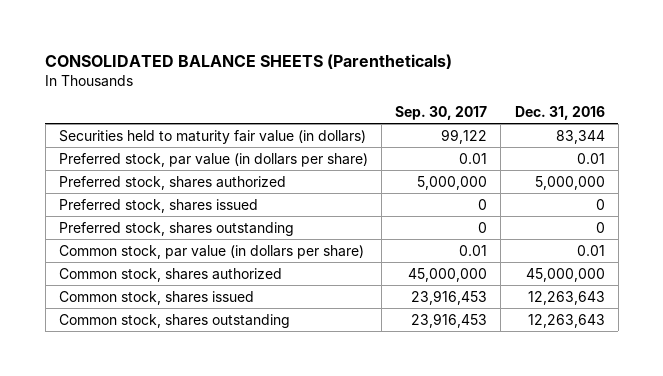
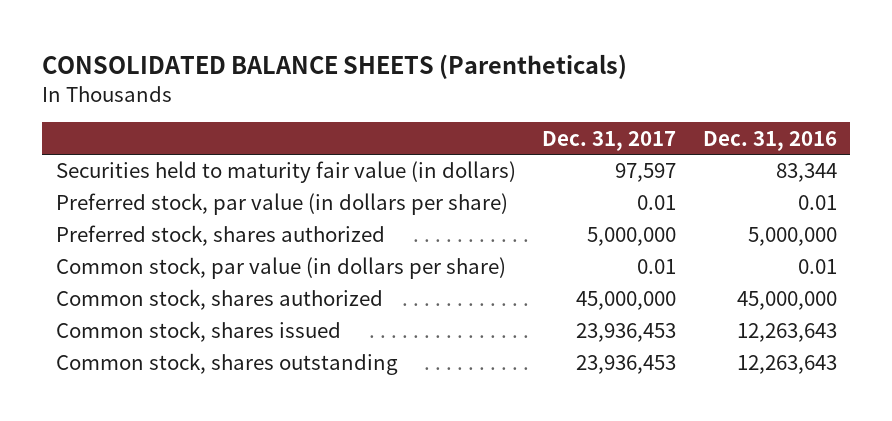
- | Sep. 30, 2017 | Dec. 31, 2016
+ | Dec. 31, 2017 | Dec. 31, 2016
- Preferred stock, shares issued | 0 | 0
- Preferred stock, shares outstanding | 0 | 0

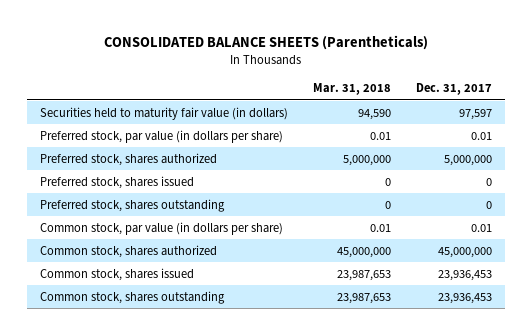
- | Dec. 31, 2017 | Dec. 31, 2016
+ | Mar. 31, 2018 | Dec. 31, 2017
+ Preferred stock, shares issued | 0 | 0
+ Preferred stock, shares outstanding | 0 | 0

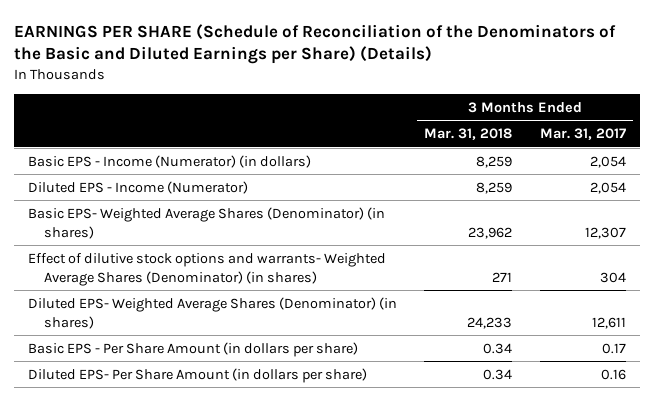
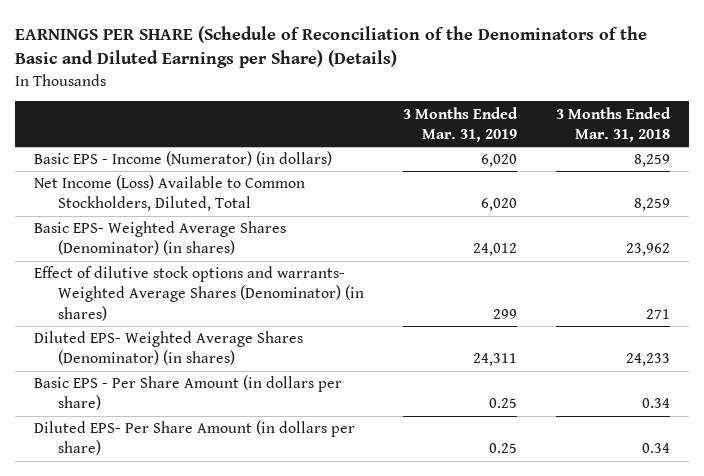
- | 3 Months Ended Mar. 31, 2018 | 3 Months Ended Mar. 31, 2017
+ | 3 Months Ended Mar. 31, 2019 | 3 Months Ended Mar. 31, 2018
- Diluted EPS - Income (Numerator) | 8,259 | 2,054
+ Net Income (Loss) Available to Common Stockholders, Diluted, Total | 6,020 | 8,259

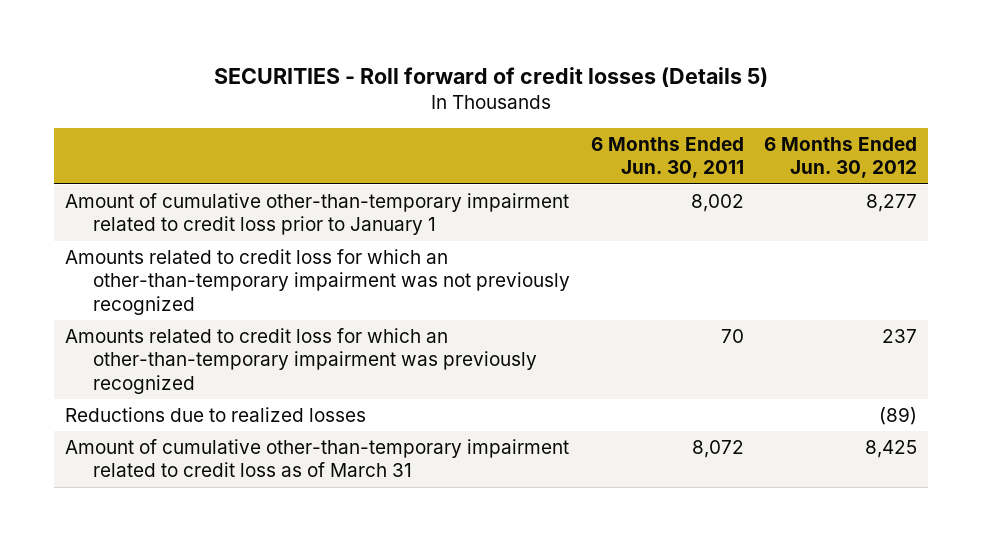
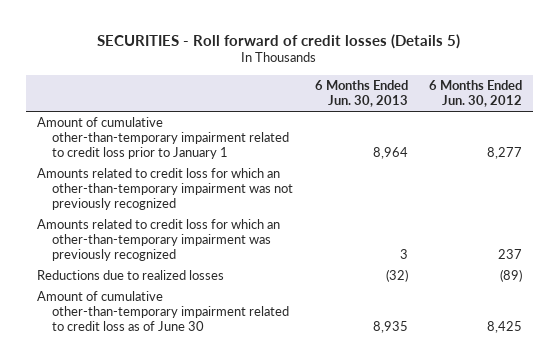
- | 6 Months Ended Jun. 30, 2011 | 6 Months Ended Jun. 30, 2012
+ | 6 Months Ended Jun. 30, 2013 | 6 Months Ended Jun. 30, 2012
- Amount of cumulative other-than-temporary impairment related to credit loss as of March 31 | 8,072 | 8,425
+ Amount of cumulative other-than-temporary impairment related to credit loss as of June 30 | 8,935 | 8,425

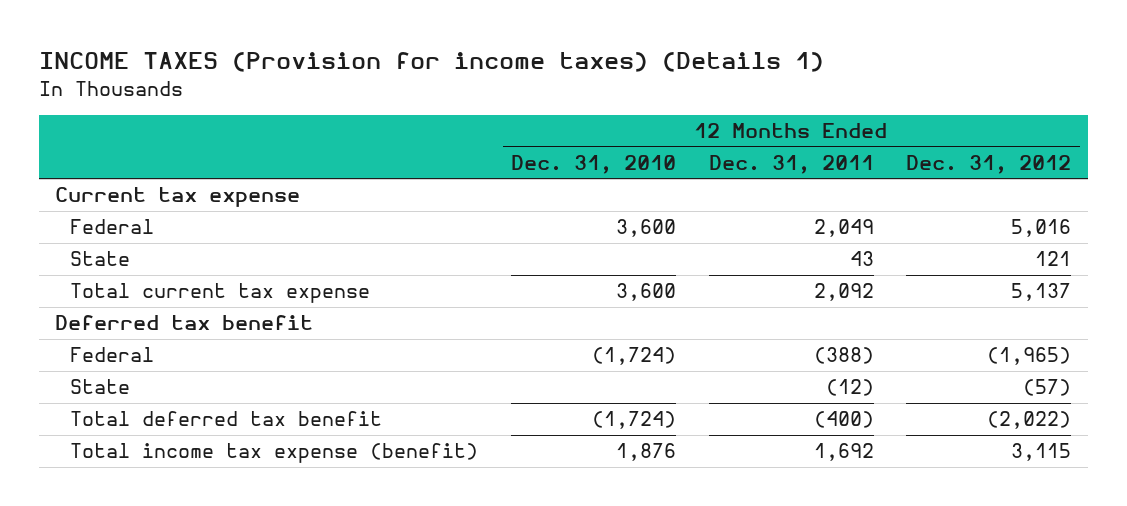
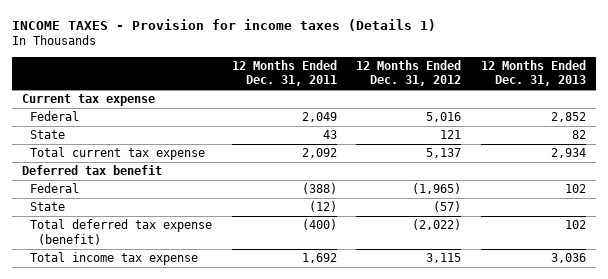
- INCOME TAXES (Provision for income taxes) (Details 1)
+ INCOME TAXES - Provision for income taxes (Details 1)
- | 12 Months Ended Dec. 31, 2010 | 12 Months Ended Dec. 31, 2011 | 12 Months Ended Dec. 31, 2012
+ | 12 Months Ended Dec. 31, 2011 | 12 Months Ended Dec. 31, 2012 | 12 Months Ended Dec. 31, 2013
- Total deferred tax benefit | (1,724) | (400) | (2,022)
- Total income tax expense (benefit) | 1,876 | 1,692 | 3,115
+ Total deferred tax expense (benefit) | (400) | (2,022) | 102
+ Total income tax expense | 1,692 | 3,115 | 3,036

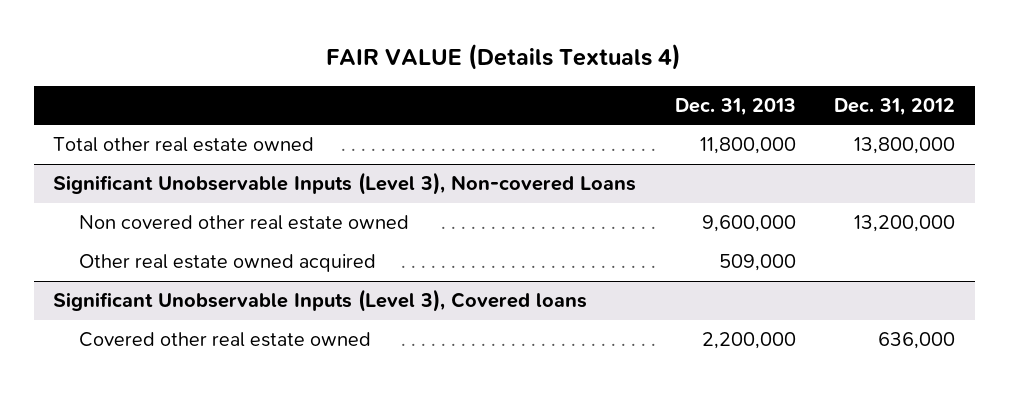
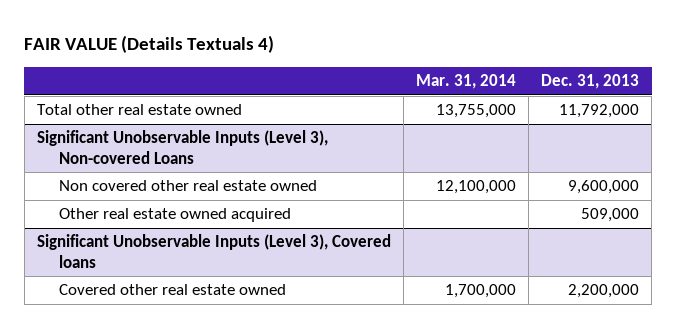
- | Dec. 31, 2013 | Dec. 31, 2012
+ | Mar. 31, 2014 | Dec. 31, 2013
- Total other real estate owned | 11,800,000 | 13,800,000
+ Total other real estate owned | 13,755,000 | 11,792,000

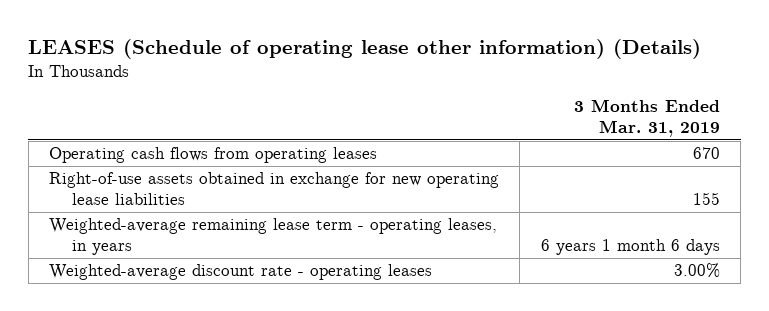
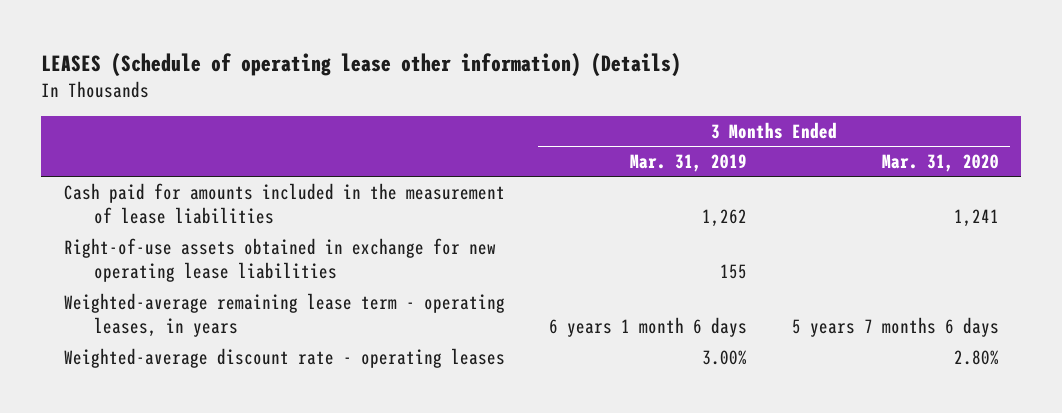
- | 3 Months Ended Mar. 31, 2019
+ | 3 Months Ended Mar. 31, 2019 | 3 Months Ended Mar. 31, 2020
- Operating cash flows from operating leases | 670
+ Cash paid for amounts included in the measurement of lease liabilities | 1,262 | 1,241

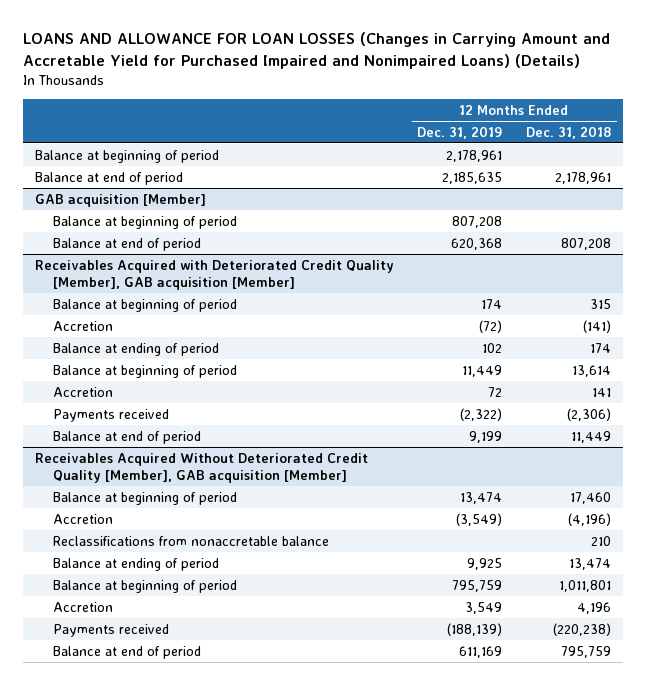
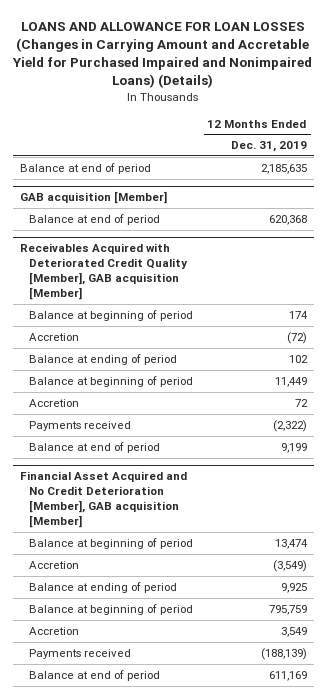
- | 12 Months Ended Dec. 31, 2019 | 12 Months Ended Dec. 31, 2018
+ | 12 Months Ended Dec. 31, 2019
- Balance at beginning of period | 2,178,961 |
@ GAB acquisition [Member]
- Balance at beginning of period | 807,208 |
- Receivables Acquired Without Deteriorated Credit Quality [Member], GAB acquisition [Member]
+ Financial Asset Acquired and No Credit Deterioration [Member], GAB acquisition [Member]
- Reclassifications from nonaccretable balance | | 210

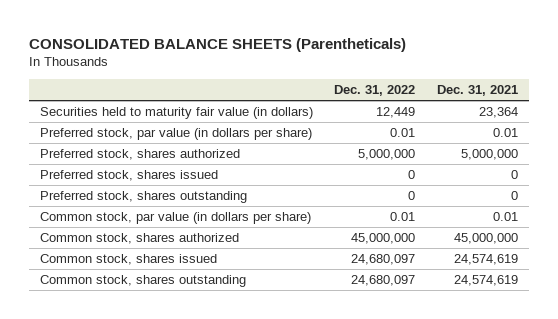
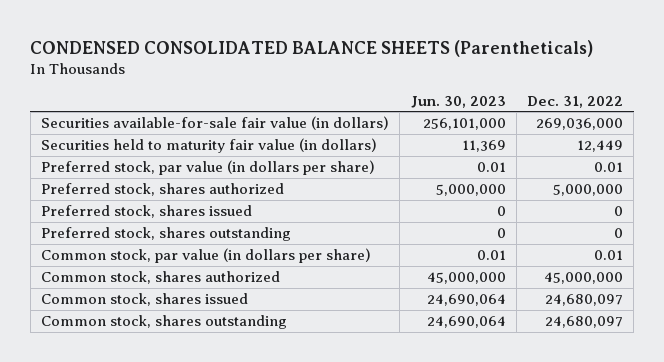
- CONSOLIDATED BALANCE SHEETS (Parentheticals)
+ CONDENSED CONSOLIDATED BALANCE SHEETS (Parentheticals)
- | Dec. 31, 2022 | Dec. 31, 2021
+ | Jun. 30, 2023 | Dec. 31, 2022
+ Securities available-for-sale fair value (in dollars) | 256,101,000 | 269,036,000

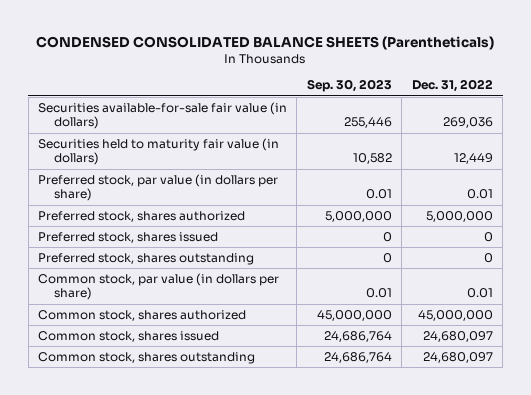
- | Jun. 30, 2023 | Dec. 31, 2022
+ | Sep. 30, 2023 | Dec. 31, 2022
- Securities available-for-sale fair value (in dollars) | 256,101,000 | 269,036,000
+ Securities available-for-sale fair value (in dollars) | 255,446 | 269,036

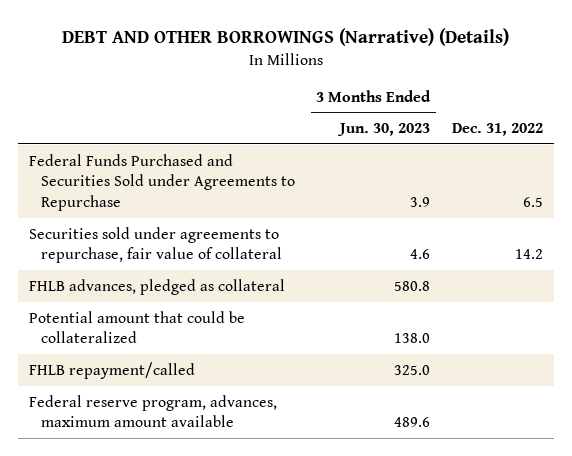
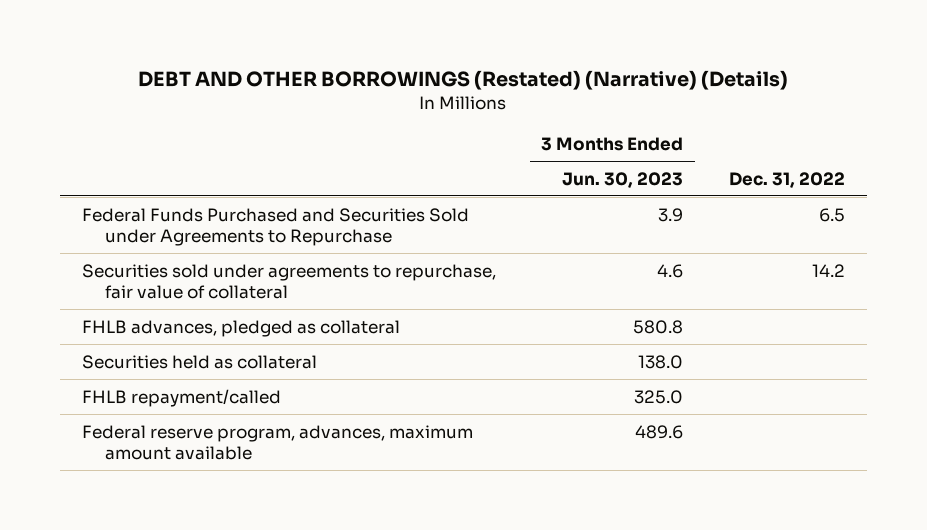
- DEBT AND OTHER BORROWINGS (Narrative) (Details)
+ DEBT AND OTHER BORROWINGS (Restated) (Narrative) (Details)
- Potential amount that could be collateralized | 138.0 |
+ Securities held as collateral | 138.0 |

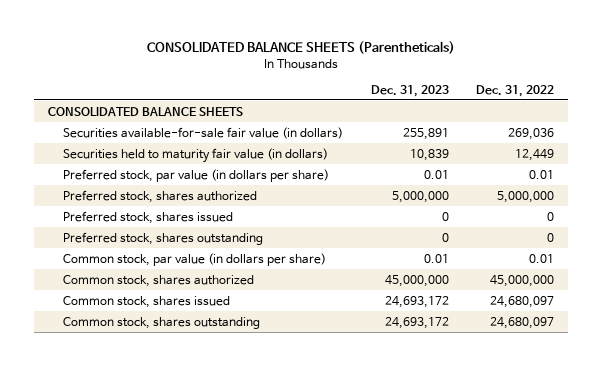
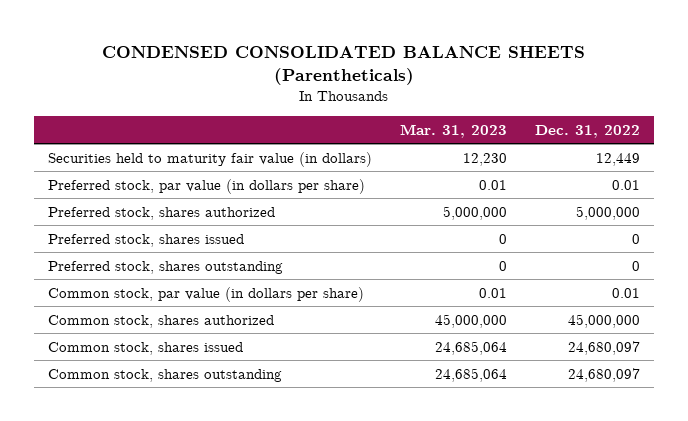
- CONSOLIDATED BALANCE SHEETS (Parentheticals)
+ CONDENSED CONSOLIDATED BALANCE SHEETS (Parentheticals)
- | Dec. 31, 2023 | Dec. 31, 2022
+ | Mar. 31, 2023 | Dec. 31, 2022
- CONSOLIDATED BALANCE SHEETS
- Securities available-for-sale fair value (in dollars) | 255,891 | 269,036

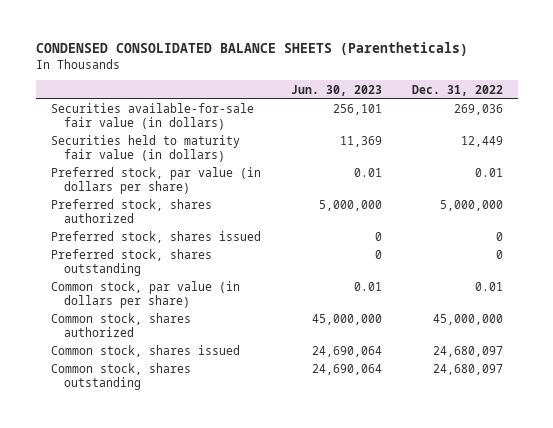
- | Mar. 31, 2023 | Dec. 31, 2022
+ | Jun. 30, 2023 | Dec. 31, 2022
+ Securities available-for-sale fair value (in dollars) | 256,101 | 269,036

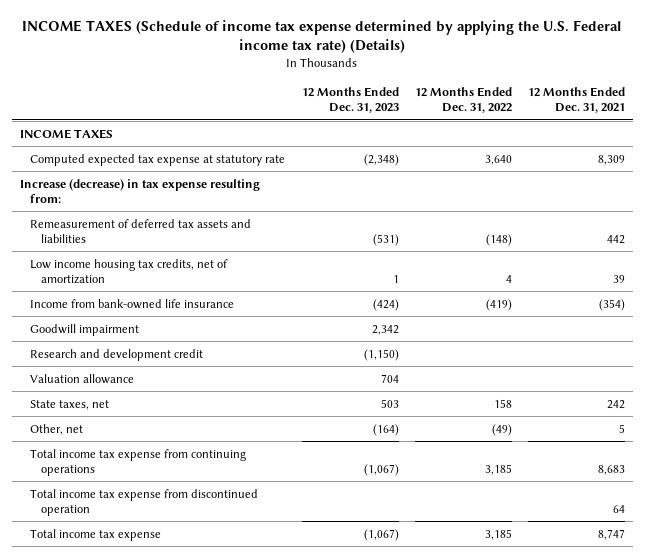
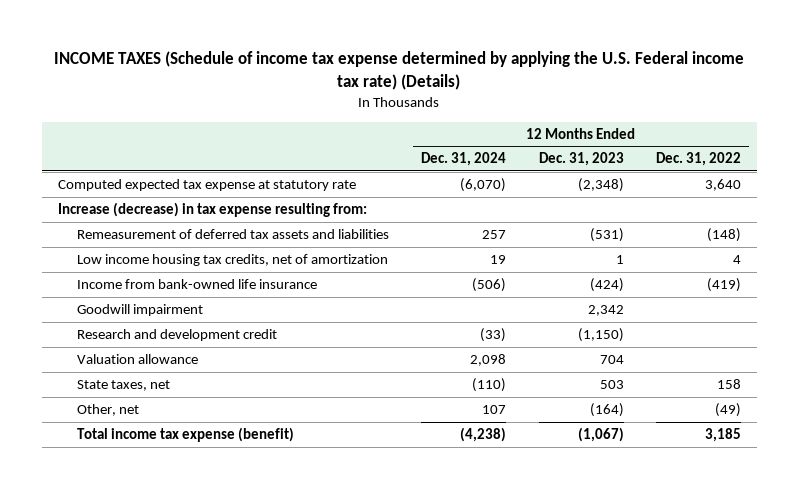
- | 12 Months Ended Dec. 31, 2023 | 12 Months Ended Dec. 31, 2022 | 12 Months Ended Dec. 31, 2021
+ | 12 Months Ended Dec. 31, 2024 | 12 Months Ended Dec. 31, 2023 | 12 Months Ended Dec. 31, 2022
- INCOME TAXES
- Total income tax expense from continuing operations | (1,067) | 3,185 | 8,683
- Total income tax expense from discontinued operation | | | 64
- Total income tax expense | (1,067) | 3,185 | 8,747
+ Total income tax expense (benefit) | (4,238) | (1,067) | 3,185

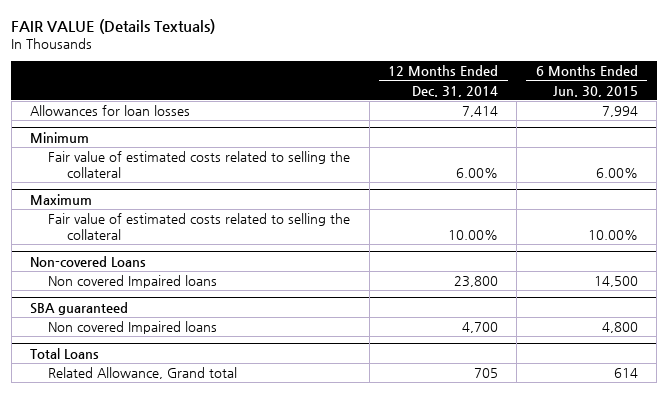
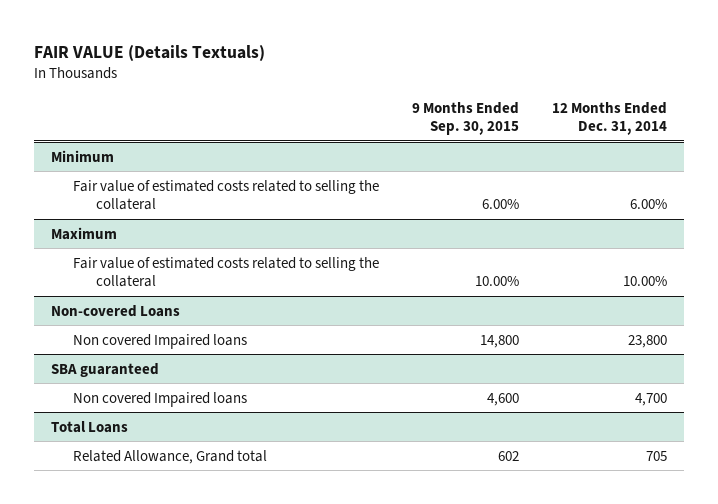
- | 12 Months Ended Dec. 31, 2014 | 6 Months Ended Jun. 30, 2015
+ | 9 Months Ended Sep. 30, 2015 | 12 Months Ended Dec. 31, 2014
- Allowances for loan losses | 7,414 | 7,994

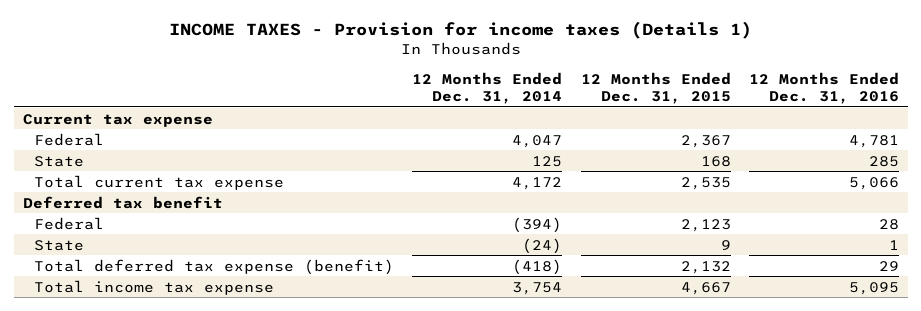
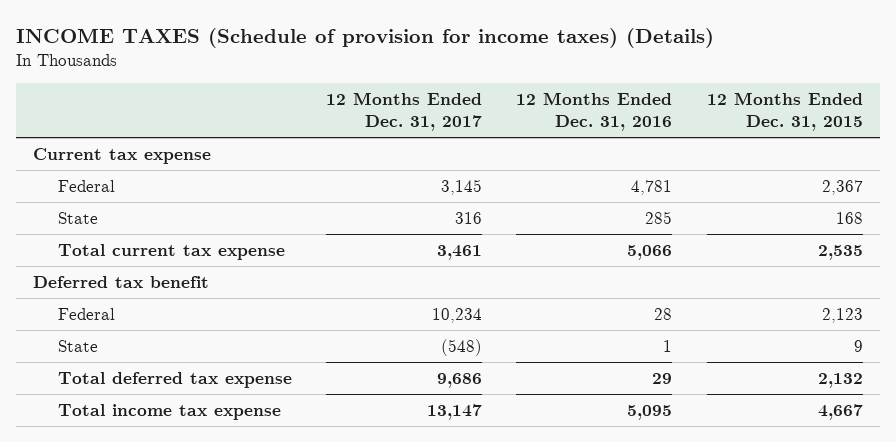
- INCOME TAXES - Provision for income taxes (Details 1)
+ INCOME TAXES (Schedule of provision for income taxes) (Details)
- | 12 Months Ended Dec. 31, 2014 | 12 Months Ended Dec. 31, 2015 | 12 Months Ended Dec. 31, 2016
+ | 12 Months Ended Dec. 31, 2017 | 12 Months Ended Dec. 31, 2016 | 12 Months Ended Dec. 31, 2015
- Total deferred tax expense (benefit) | (418) | 2,132 | 29
+ Total deferred tax expense | 9,686 | 29 | 2,132

